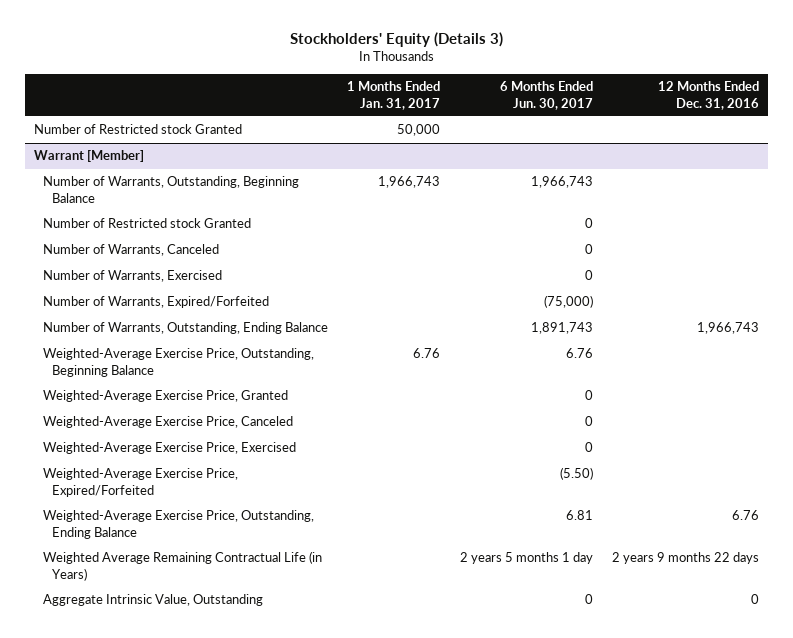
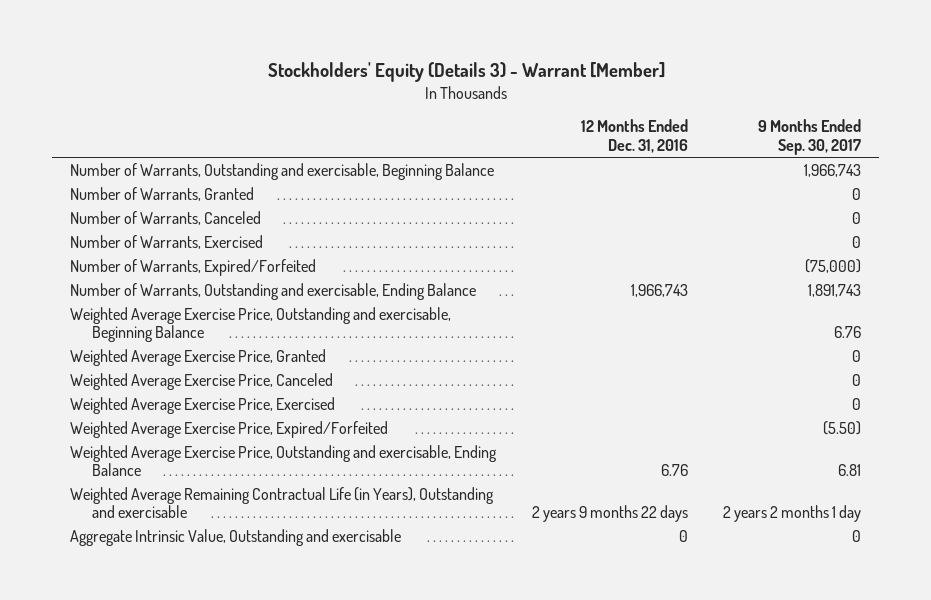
- Stockholders' Equity (Details 3)
+ Stockholders' Equity (Details 3) - Warrant [Member]
- | 1 Months Ended Jan. 31, 2017 | 6 Months Ended Jun. 30, 2017 | 12 Months Ended Dec. 31, 2016
+ | 12 Months Ended Dec. 31, 2016 | 9 Months Ended Sep. 30, 2017
- Number of Restricted stock Granted | 50,000 | |
- Warrant [Member]
- Number of Warrants, Outstanding, Beginning Balance | 1,966,743 | 1,966,743 |
- Number of Restricted stock Granted | | 0 |
- Number of Warrants, Canceled | | 0 |
- Number of Warrants, Exercised | | 0 |
- Number of Warrants, Expired/Forfeited | | (75,000) |
- Number of Warrants, Outstanding, Ending Balance | | 1,891,743 | 1,966,743
- Weighted-Average Exercise Price, Outstanding, Beginning Balance | 6.76 | 6.76 |
- Weighted-Average Exercise Price, Granted | | 0 |
- Weighted-Average Exercise Price, Canceled | | 0 |
- Weighted-Average Exercise Price, Exercised | | 0 |
- Weighted-Average Exercise Price, Expired/Forfeited | | (5.50) |
- Weighted-Average Exercise Price, Outstanding, Ending Balance | | 6.81 | 6.76
- Weighted Average Remaining Contractual Life (in Years) | | 2 years 5 months 1 day | 2 years 9 months 22 days
- Aggregate Intrinsic Value, Outstanding | | 0 | 0
+ Number of Warrants, Outstanding and exercisable, Beginning Balance | | 1,966,743
+ Number of Warrants, Granted | | 0
+ Number of Warrants, Canceled | | 0
+ Number of Warrants, Exercised | | 0
+ Number of Warrants, Expired/Forfeited | | (75,000)
+ Number of Warrants, Outstanding and exercisable, Ending Balance | 1,966,743 | 1,891,743
+ Weighted Average Exercise Price, Outstanding and exercisable, Beginning Balance | | 6.76
+ Weighted Average Exercise Price, Granted | | 0
+ Weighted Average Exercise Price, Canceled | | 0
+ Weighted Average Exercise Price, Exercised | | 0
+ Weighted Average Exercise Price, Expired/Forfeited | | (5.50)
+ Weighted Average Exercise Price, Outstanding and exercisable, Ending Balance | 6.76 | 6.81
+ Weighted Average Remaining Contractual Life (in Years), Outstanding and exercisable | 2 years 9 months 22 days | 2 years 2 months 1 day
+ Aggregate Intrinsic Value, Outstanding and exercisable | 0 | 0

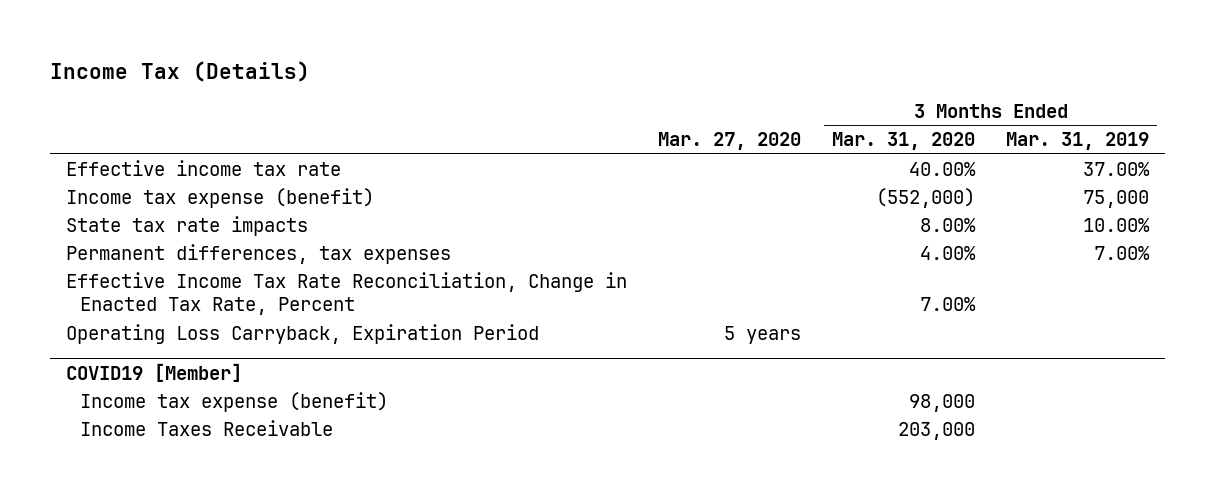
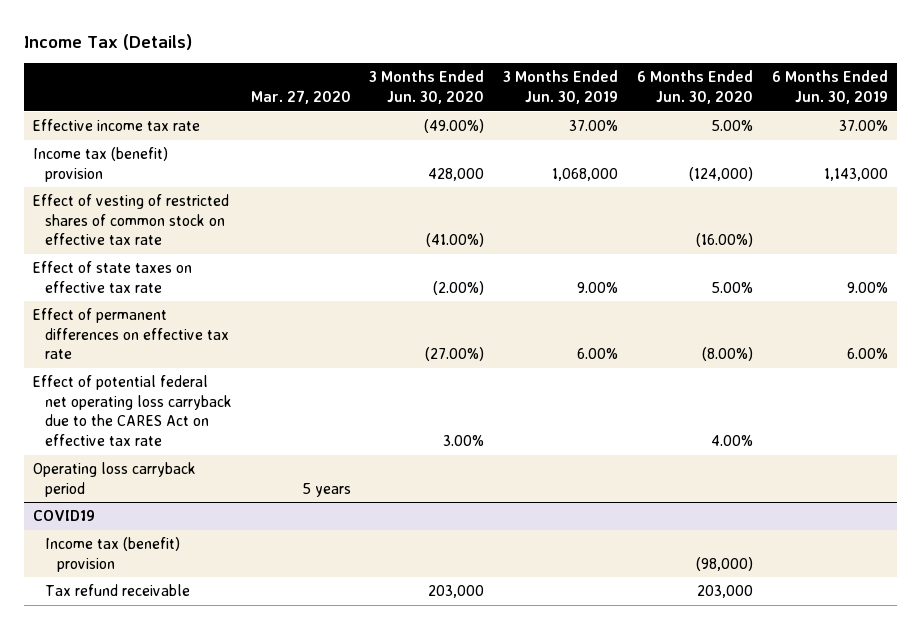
- | Mar. 27, 2020 | 3 Months Ended Mar. 31, 2020 | 3 Months Ended Mar. 31, 2019
+ | Mar. 27, 2020 | 3 Months Ended Jun. 30, 2020 | 3 Months Ended Jun. 30, 2019 | 6 Months Ended Jun. 30, 2020 | 6 Months Ended Jun. 30, 2019
- Income tax expense (benefit) | | (552,000) | 75,000
- State tax rate impacts | | 8.00% | 10.00%
- Permanent differences, tax expenses | | 4.00% | 7.00%
- Effective Income Tax Rate Reconciliation, Change in Enacted Tax Rate, Percent | | 7.00% |
- Operating Loss Carryback, Expiration Period | 5 years | |
- COVID19 [Member]
- Income tax expense (benefit) | | 98,000 |
- Income Taxes Receivable | | 203,000 |
+ Income tax (benefit) provision | | 428,000 | 1,068,000 | (124,000) | 1,143,000
+ Effect of vesting of restricted shares of common stock on effective tax rate | | (41.00%) | | (16.00%) |
+ Effect of state taxes on effective tax rate | | (2.00%) | 9.00% | 5.00% | 9.00%
+ Effect of permanent differences on effective tax rate | | (27.00%) | 6.00% | (8.00%) | 6.00%
+ Effect of potential federal net operating loss carryback due to the CARES Act on effective tax rate | | 3.00% | | 4.00% |
+ Operating loss carryback period | 5 years | | | |
+ COVID19
+ Income tax (benefit) provision | | | | (98,000) |
+ Tax refund receivable | | 203,000 | | 203,000 |

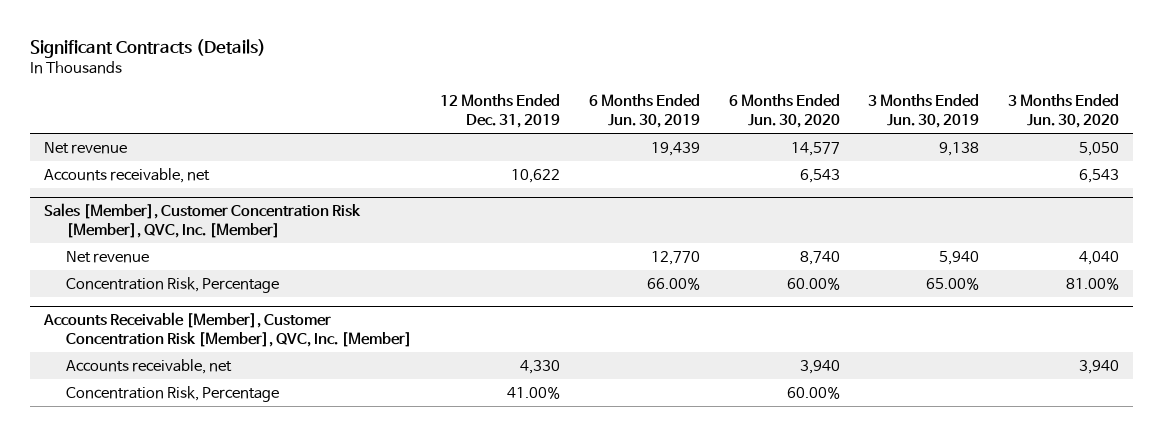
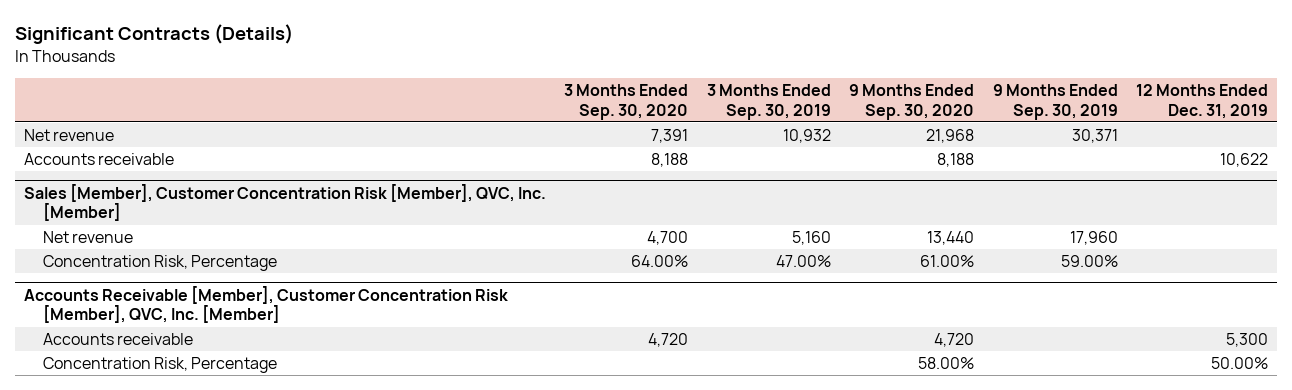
- | 12 Months Ended Dec. 31, 2019 | 6 Months Ended Jun. 30, 2019 | 6 Months Ended Jun. 30, 2020 | 3 Months Ended Jun. 30, 2019 | 3 Months Ended Jun. 30, 2020
+ | 3 Months Ended Sep. 30, 2020 | 3 Months Ended Sep. 30, 2019 | 9 Months Ended Sep. 30, 2020 | 9 Months Ended Sep. 30, 2019 | 12 Months Ended Dec. 31, 2019
- Accounts receivable, net | 10,622 | | 6,543 | | 6,543
+ Accounts receivable | 8,188 | | 8,188 | | 10,622
@ Accounts Receivable [Member], Customer Concentration Risk [Member], QVC, Inc. [Member]
- Accounts receivable, net | 4,330 | | 3,940 | | 3,940
- Concentration Risk, Percentage | 41.00% | | 60.00% | |
+ Accounts receivable | 4,720 | | 4,720 | | 5,300
+ Concentration Risk, Percentage | | | 58.00% | | 50.00%

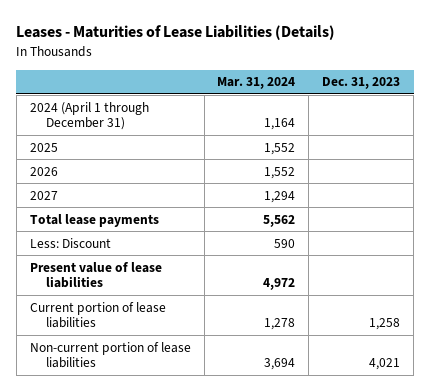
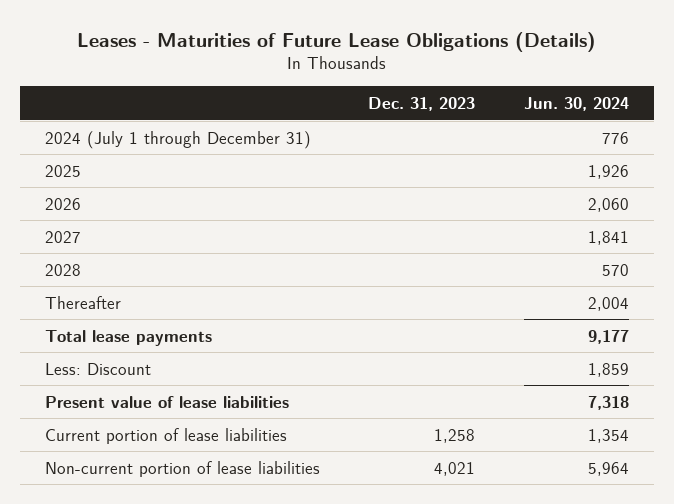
- Leases - Maturities of Lease Liabilities (Details)
+ Leases - Maturities of Future Lease Obligations (Details)
- | Mar. 31, 2024 | Dec. 31, 2023
+ | Dec. 31, 2023 | Jun. 30, 2024
- 2024 (April 1 through December 31) | 1,164 |
+ 2024 (July 1 through December 31) | | 776
+ 2028 | | 570
+ Thereafter | | 2,004

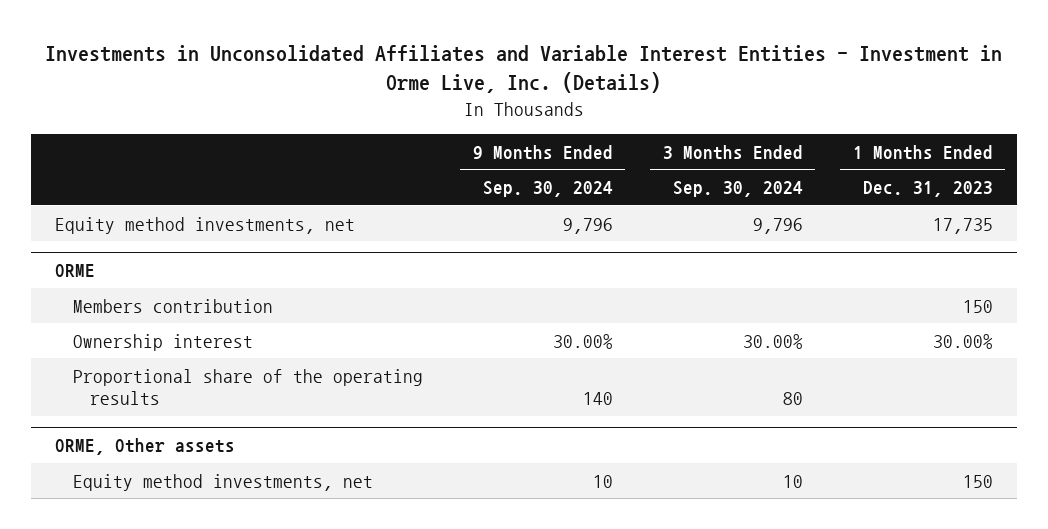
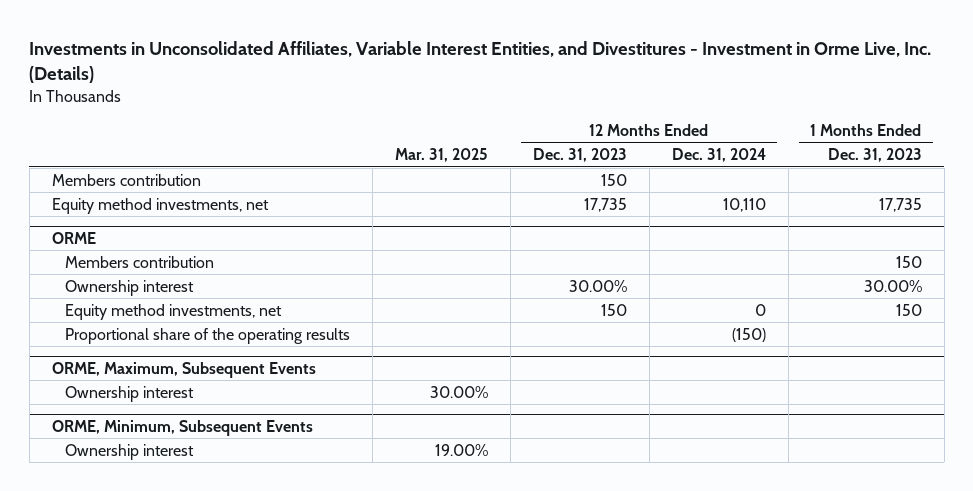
- Investments in Unconsolidated Affiliates and Variable Interest Entities - Investment in Orme Live, Inc. (Details)
+ Investments in Unconsolidated Affiliates, Variable Interest Entities, and Divestitures - Investment in Orme Live, Inc. (Details)
- | 9 Months Ended Sep. 30, 2024 | 3 Months Ended Sep. 30, 2024 | 1 Months Ended Dec. 31, 2023
+ | Mar. 31, 2025 | 12 Months Ended Dec. 31, 2023 | 12 Months Ended Dec. 31, 2024 | 1 Months Ended Dec. 31, 2023
+ Members contribution | | 150 | |
@ ORME
+ Equity method investments, net | | 150 | 0 | 150
- ORME, Other assets
- Equity method investments, net | 10 | 10 | 150
+ ORME, Maximum, Subsequent Events
+ Ownership interest | 30.00% | | |
+ ORME, Minimum, Subsequent Events
+ Ownership interest | 19.00% | | |

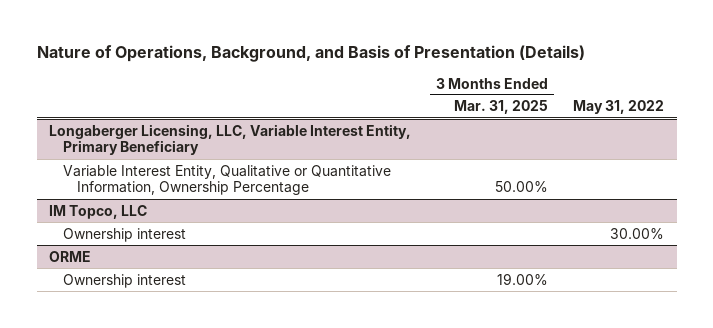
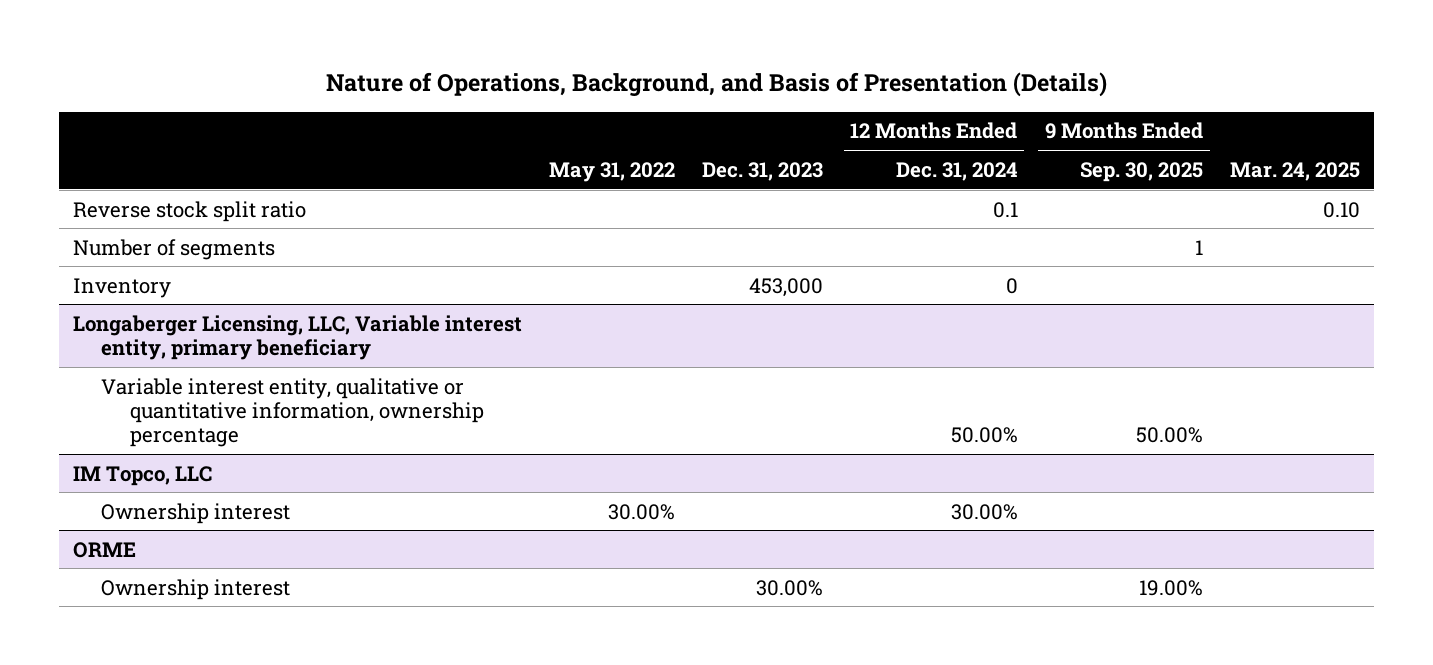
- | 3 Months Ended Mar. 31, 2025 | May 31, 2022
+ | May 31, 2022 | Dec. 31, 2023 | 12 Months Ended Dec. 31, 2024 | 9 Months Ended Sep. 30, 2025 | Mar. 24, 2025
- Longaberger Licensing, LLC, Variable Interest Entity, Primary Beneficiary
- Variable Interest Entity, Qualitative or Quantitative Information, Ownership Percentage | 50.00% |
+ Reverse stock split ratio | | | 0.1 | | 0.10
+ Number of segments | | | | 1 |
+ Inventory | | 453,000 | 0 | |
+ Longaberger Licensing, LLC, Variable interest entity, primary beneficiary
+ Variable interest entity, qualitative or quantitative information, ownership percentage | | | 50.00% | 50.00% |

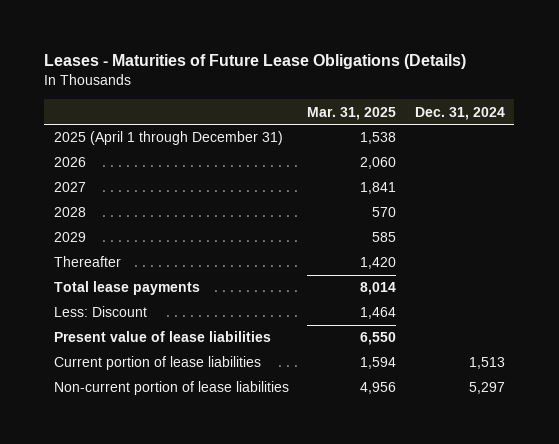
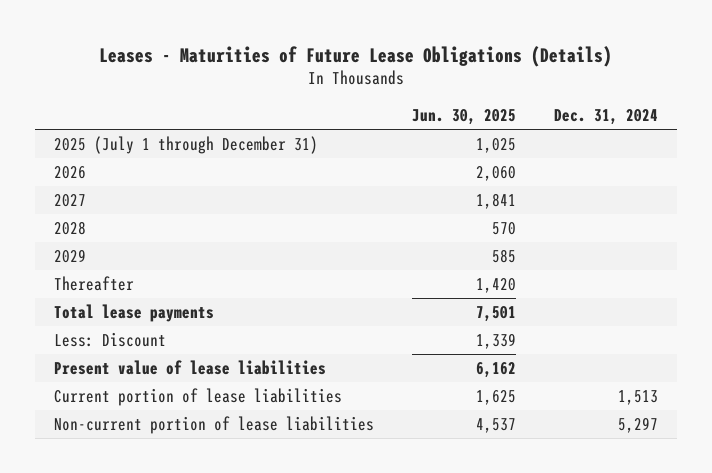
- | Mar. 31, 2025 | Dec. 31, 2024
+ | Jun. 30, 2025 | Dec. 31, 2024
- 2025 (April 1 through December 31) | 1,538 |
+ 2025 (July 1 through December 31) | 1,025 |

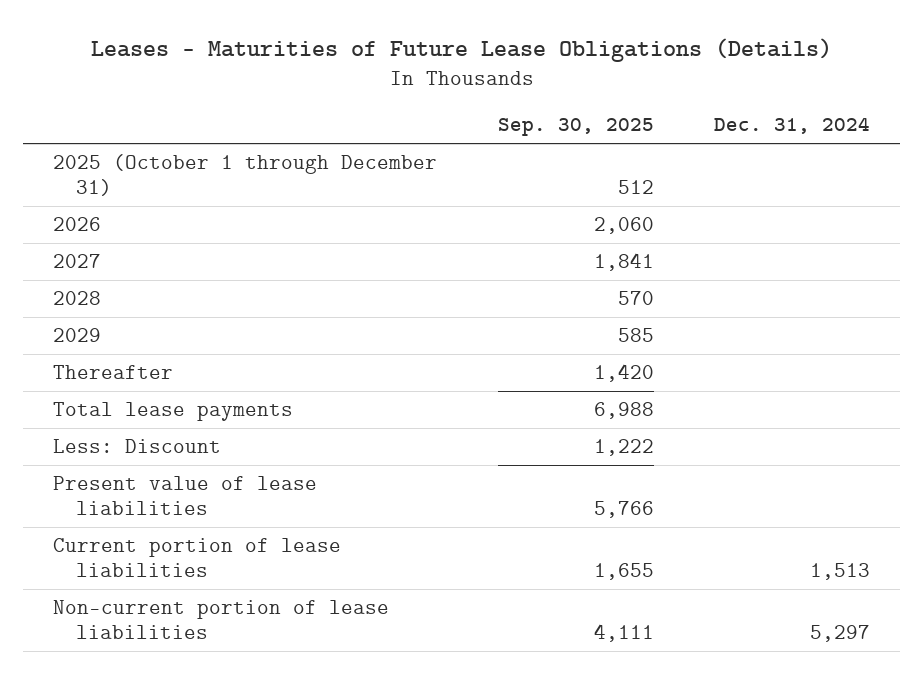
- | Jun. 30, 2025 | Dec. 31, 2024
+ | Sep. 30, 2025 | Dec. 31, 2024
- 2025 (July 1 through December 31) | 1,025 |
+ 2025 (October 1 through December 31) | 512 |

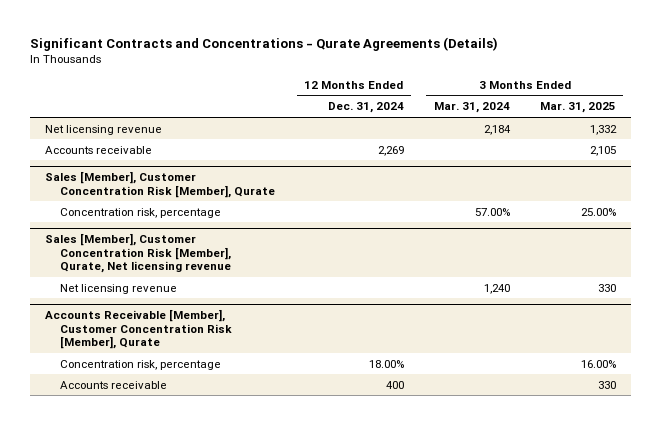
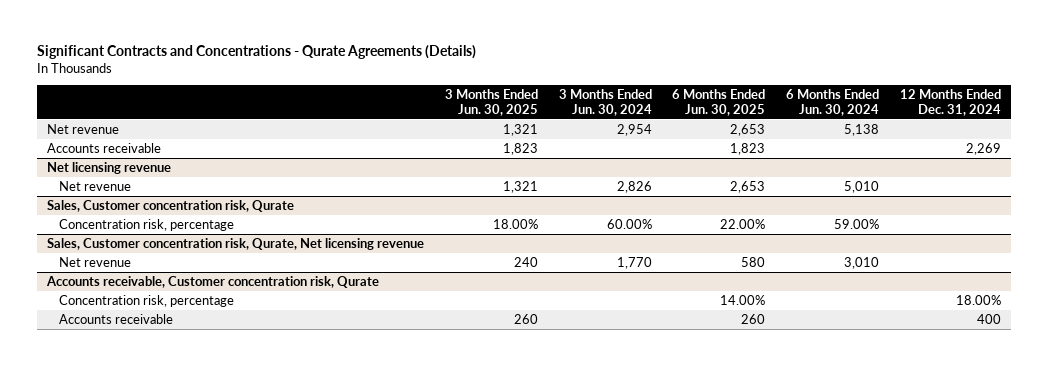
- | 12 Months Ended Dec. 31, 2024 | 3 Months Ended Mar. 31, 2024 | 3 Months Ended Mar. 31, 2025
+ | 3 Months Ended Jun. 30, 2025 | 3 Months Ended Jun. 30, 2024 | 6 Months Ended Jun. 30, 2025 | 6 Months Ended Jun. 30, 2024 | 12 Months Ended Dec. 31, 2024
- Net licensing revenue | | 2,184 | 1,332
+ Net revenue | 1,321 | 2,954 | 2,653 | 5,138 |
- Sales [Member], Customer Concentration Risk [Member], Qurate
+ Net licensing revenue
+ Net revenue | 1,321 | 2,826 | 2,653 | 5,010 |
+ Sales, Customer concentration risk, Qurate
- Sales [Member], Customer Concentration Risk [Member], Qurate, Net licensing revenue
- Net licensing revenue | | 1,240 | 330
- Accounts Receivable [Member], Customer Concentration Risk [Member], Qurate
+ Sales, Customer concentration risk, Qurate, Net licensing revenue
+ Net revenue | 240 | 1,770 | 580 | 3,010 |
+ Accounts receivable, Customer concentration risk, Qurate

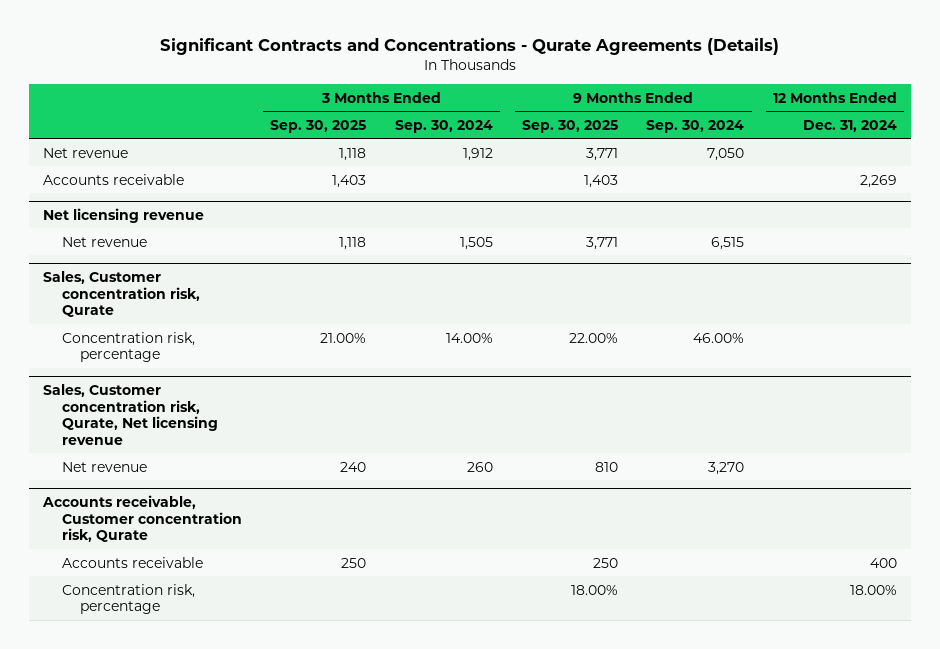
- | 3 Months Ended Jun. 30, 2025 | 3 Months Ended Jun. 30, 2024 | 6 Months Ended Jun. 30, 2025 | 6 Months Ended Jun. 30, 2024 | 12 Months Ended Dec. 31, 2024
+ | 3 Months Ended Sep. 30, 2025 | 3 Months Ended Sep. 30, 2024 | 9 Months Ended Sep. 30, 2025 | 9 Months Ended Sep. 30, 2024 | 12 Months Ended Dec. 31, 2024
@ Accounts receivable, Customer concentration risk, Qurate
moved down: Concentration risk, percentage | | | 18.00% | | 18.00%

